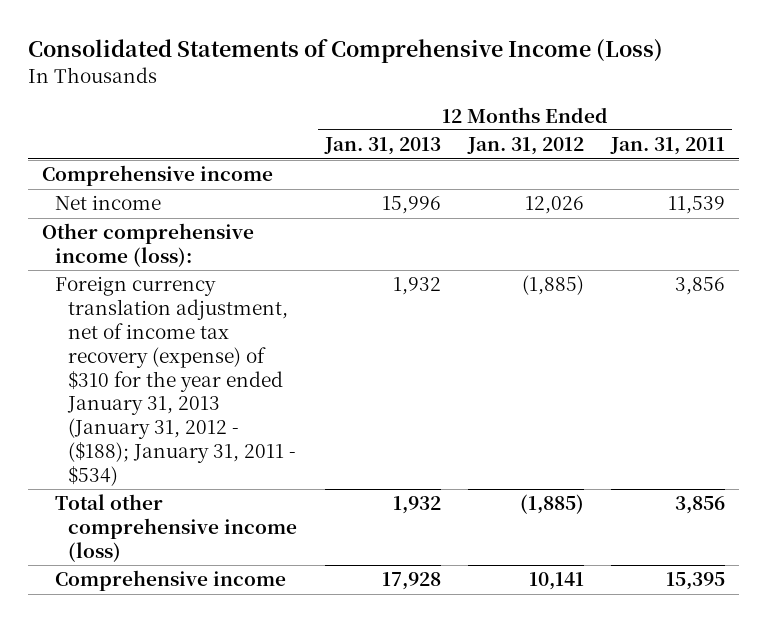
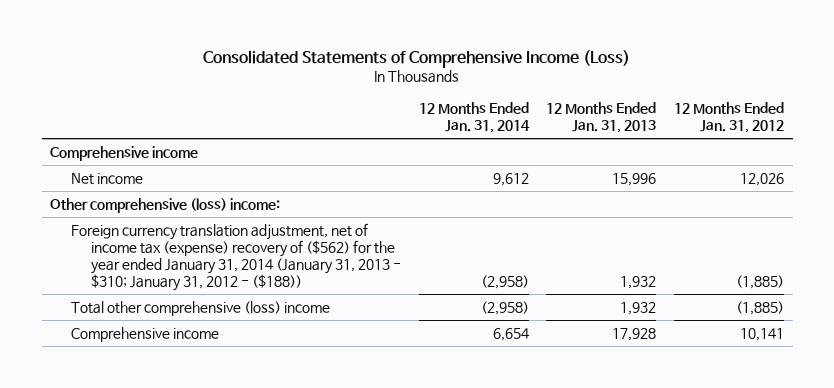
- | 12 Months Ended Jan. 31, 2013 | 12 Months Ended Jan. 31, 2012 | 12 Months Ended Jan. 31, 2011
+ | 12 Months Ended Jan. 31, 2014 | 12 Months Ended Jan. 31, 2013 | 12 Months Ended Jan. 31, 2012
- Other comprehensive income (loss):
- Foreign currency translation adjustment, net of income tax recovery (expense) of $310 for the year ended January 31, 2013 (January 31, 2012 - ($188); January 31, 2011 - $534) | 1,932 | (1,885) | 3,856
- Total other comprehensive income (loss) | 1,932 | (1,885) | 3,856
+ Other comprehensive (loss) income:
+ Foreign currency translation adjustment, net of income tax (expense) recovery of ($562) for the year ended January 31, 2014 (January 31, 2013 - $310; January 31, 2012 - ($188)) | (2,958) | 1,932 | (1,885)
+ Total other comprehensive (loss) income | (2,958) | 1,932 | (1,885)

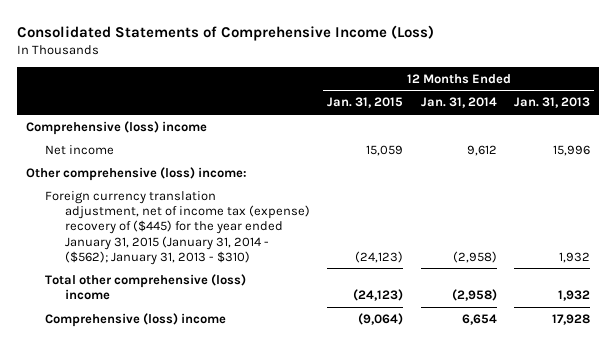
- | 12 Months Ended Jan. 31, 2014 | 12 Months Ended Jan. 31, 2013 | 12 Months Ended Jan. 31, 2012
+ | 12 Months Ended Jan. 31, 2015 | 12 Months Ended Jan. 31, 2014 | 12 Months Ended Jan. 31, 2013
- Comprehensive income
+ Comprehensive (loss) income
- Foreign currency translation adjustment, net of income tax (expense) recovery of ($562) for the year ended January 31, 2014 (January 31, 2013 - $310; January 31, 2012 - ($188)) | (2,958) | 1,932 | (1,885)
+ Foreign currency translation adjustment, net of income tax (expense) recovery of ($445) for the year ended January 31, 2015 (January 31, 2014 - ($562); January 31, 2013 - $310) | (24,123) | (2,958) | 1,932
- Comprehensive income | 6,654 | 17,928 | 10,141
+ Comprehensive (loss) income | (9,064) | 6,654 | 17,928

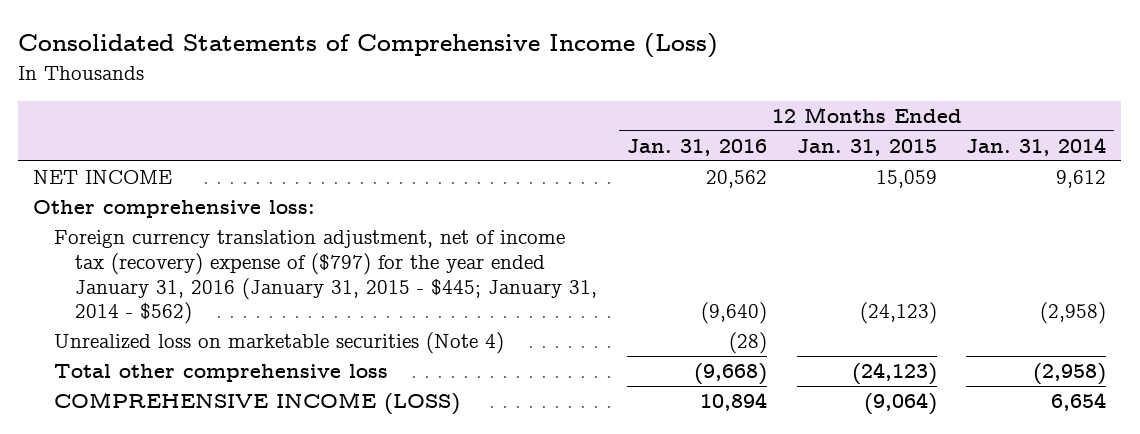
- | 12 Months Ended Jan. 31, 2015 | 12 Months Ended Jan. 31, 2014 | 12 Months Ended Jan. 31, 2013
+ | 12 Months Ended Jan. 31, 2016 | 12 Months Ended Jan. 31, 2015 | 12 Months Ended Jan. 31, 2014
- Comprehensive (loss) income
- Net income | 15,059 | 9,612 | 15,996
- Other comprehensive (loss) income:
- Foreign currency translation adjustment, net of income tax (expense) recovery of ($445) for the year ended January 31, 2015 (January 31, 2014 - ($562); January 31, 2013 - $310) | (24,123) | (2,958) | 1,932
- Total other comprehensive (loss) income | (24,123) | (2,958) | 1,932
- Comprehensive (loss) income | (9,064) | 6,654 | 17,928
+ NET INCOME | 20,562 | 15,059 | 9,612
+ Other comprehensive loss:
+ Foreign currency translation adjustment, net of income tax (recovery) expense of ($797) for the year ended January 31, 2016 (January 31, 2015 - $445; January 31, 2014 - $562) | (9,640) | (24,123) | (2,958)
+ Unrealized loss on marketable securities (Note 4) | (28) | |
+ Total other comprehensive loss | (9,668) | (24,123) | (2,958)
+ COMPREHENSIVE INCOME (LOSS) | 10,894 | (9,064) | 6,654

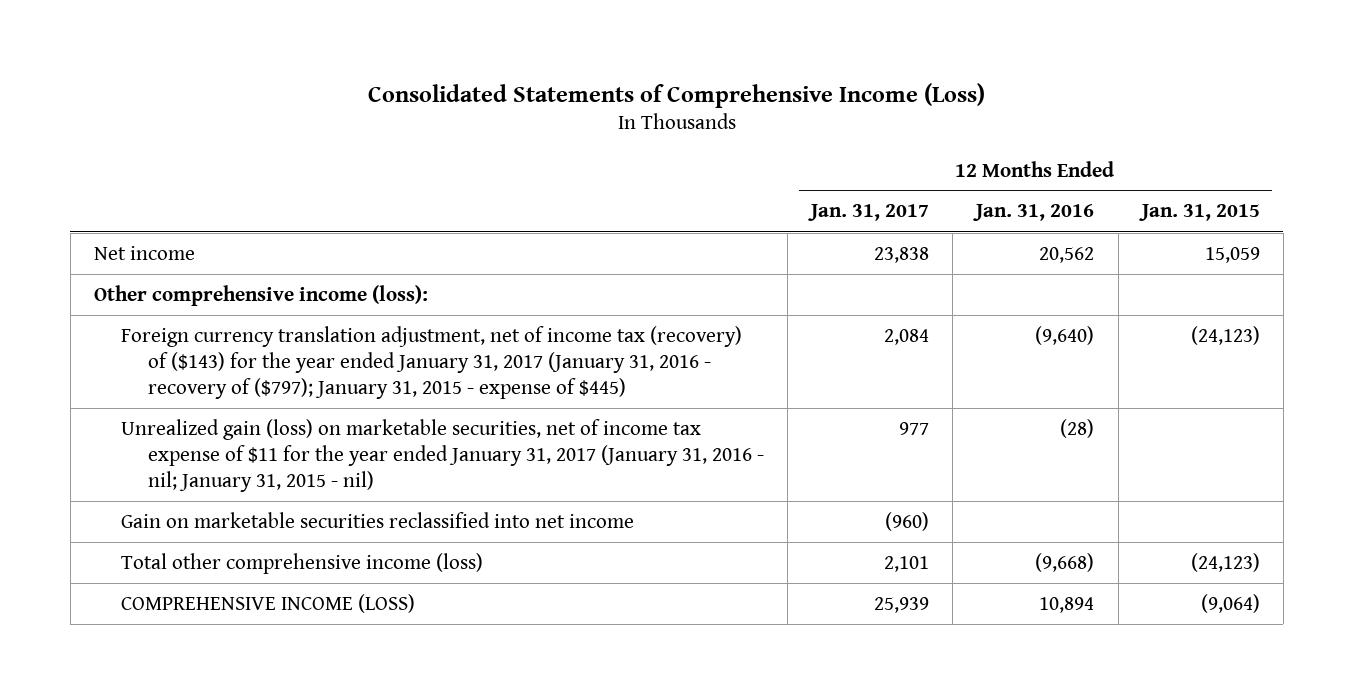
- | 12 Months Ended Jan. 31, 2016 | 12 Months Ended Jan. 31, 2015 | 12 Months Ended Jan. 31, 2014
+ | 12 Months Ended Jan. 31, 2017 | 12 Months Ended Jan. 31, 2016 | 12 Months Ended Jan. 31, 2015
- NET INCOME | 20,562 | 15,059 | 9,612
- Other comprehensive loss:
- Foreign currency translation adjustment, net of income tax (recovery) expense of ($797) for the year ended January 31, 2016 (January 31, 2015 - $445; January 31, 2014 - $562) | (9,640) | (24,123) | (2,958)
- Unrealized loss on marketable securities (Note 4) | (28) | |
- Total other comprehensive loss | (9,668) | (24,123) | (2,958)
+ Net income | 23,838 | 20,562 | 15,059
+ Other comprehensive income (loss):
+ Foreign currency translation adjustment, net of income tax (recovery) of ($143) for the year ended January 31, 2017 (January 31, 2016 - recovery of ($797); January 31, 2015 - expense of $445) | 2,084 | (9,640) | (24,123)
+ Unrealized gain (loss) on marketable securities, net of income tax expense of $11 for the year ended January 31, 2017 (January 31, 2016 - nil; January 31, 2015 - nil) | 977 | (28) |
+ Gain on marketable securities reclassified into net income | (960) | |
+ Total other comprehensive income (loss) | 2,101 | (9,668) | (24,123)

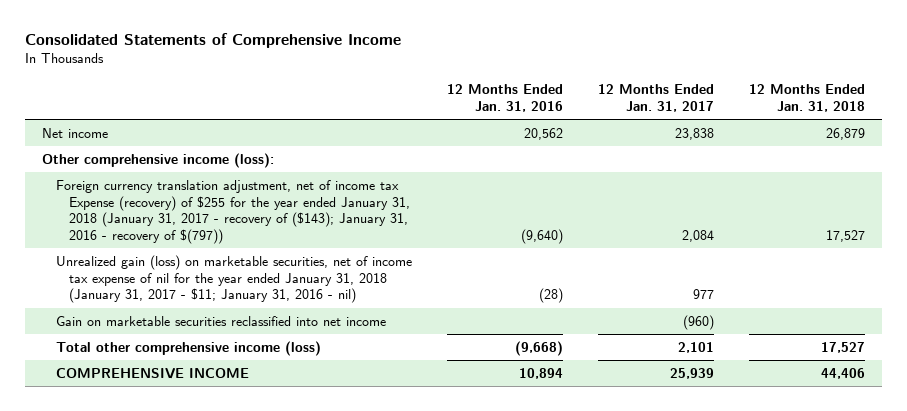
- Consolidated Statements of Comprehensive Income (Loss)
+ Consolidated Statements of Comprehensive Income
- | 12 Months Ended Jan. 31, 2017 | 12 Months Ended Jan. 31, 2016 | 12 Months Ended Jan. 31, 2015
+ | 12 Months Ended Jan. 31, 2016 | 12 Months Ended Jan. 31, 2017 | 12 Months Ended Jan. 31, 2018
- Foreign currency translation adjustment, net of income tax (recovery) of ($143) for the year ended January 31, 2017 (January 31, 2016 - recovery of ($797); January 31, 2015 - expense of $445) | 2,084 | (9,640) | (24,123)
- Unrealized gain (loss) on marketable securities, net of income tax expense of $11 for the year ended January 31, 2017 (January 31, 2016 - nil; January 31, 2015 - nil) | 977 | (28) |
+ Foreign currency translation adjustment, net of income tax Expense (recovery) of $255 for the year ended January 31, 2018 (January 31, 2017 - recovery of ($143); January 31, 2016 - recovery of $(797)) | (9,640) | 2,084 | 17,527
+ Unrealized gain (loss) on marketable securities, net of income tax expense of nil for the year ended January 31, 2018 (January 31, 2017 - $11; January 31, 2016 - nil) | (28) | 977 |
- COMPREHENSIVE INCOME (LOSS) | 25,939 | 10,894 | (9,064)
+ COMPREHENSIVE INCOME | 10,894 | 25,939 | 44,406

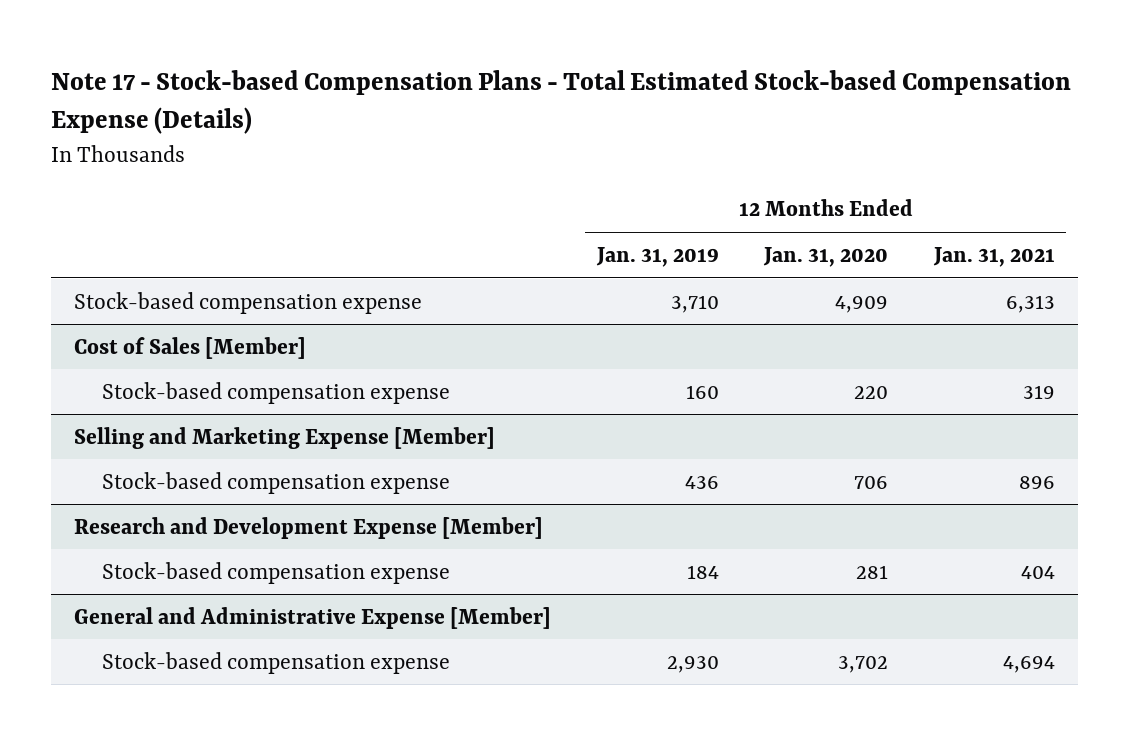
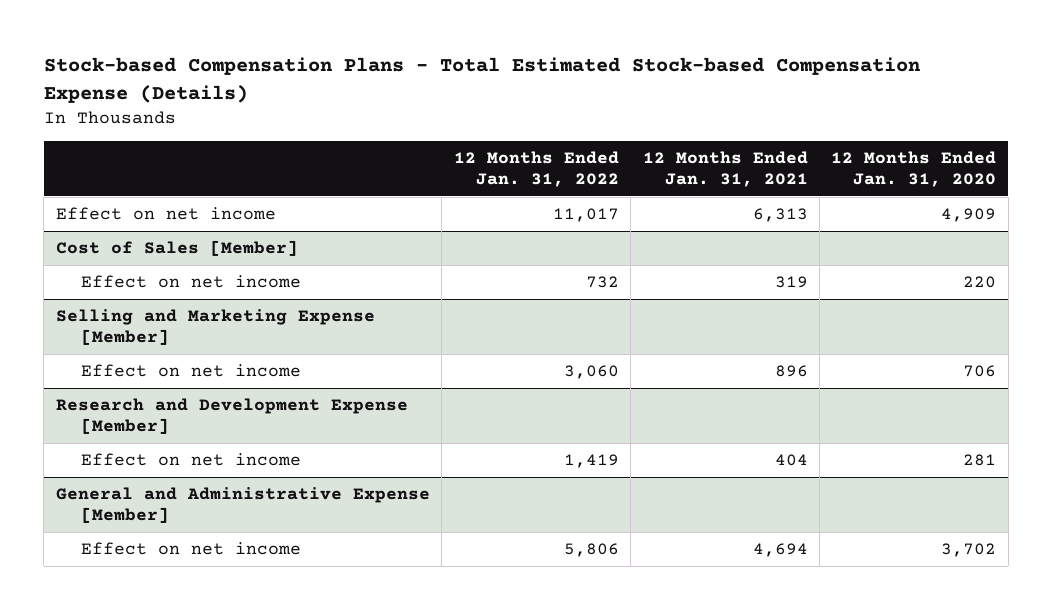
- Note 17 - Stock-based Compensation Plans - Total Estimated Stock-based Compensation Expense (Details)
+ Stock-based Compensation Plans - Total Estimated Stock-based Compensation Expense (Details)
- | 12 Months Ended Jan. 31, 2019 | 12 Months Ended Jan. 31, 2020 | 12 Months Ended Jan. 31, 2021
+ | 12 Months Ended Jan. 31, 2022 | 12 Months Ended Jan. 31, 2021 | 12 Months Ended Jan. 31, 2020
- Stock-based compensation expense | 3,710 | 4,909 | 6,313
+ Effect on net income | 11,017 | 6,313 | 4,909
@ Cost of Sales [Member]
- Stock-based compensation expense | 160 | 220 | 319
+ Effect on net income | 732 | 319 | 220
@ Selling and Marketing Expense [Member]
- Stock-based compensation expense | 436 | 706 | 896
+ Effect on net income | 3,060 | 896 | 706
@ Research and Development Expense [Member]
- Stock-based compensation expense | 184 | 281 | 404
+ Effect on net income | 1,419 | 404 | 281
@ General and Administrative Expense [Member]
- Stock-based compensation expense | 2,930 | 3,702 | 4,694
+ Effect on net income | 5,806 | 4,694 | 3,702

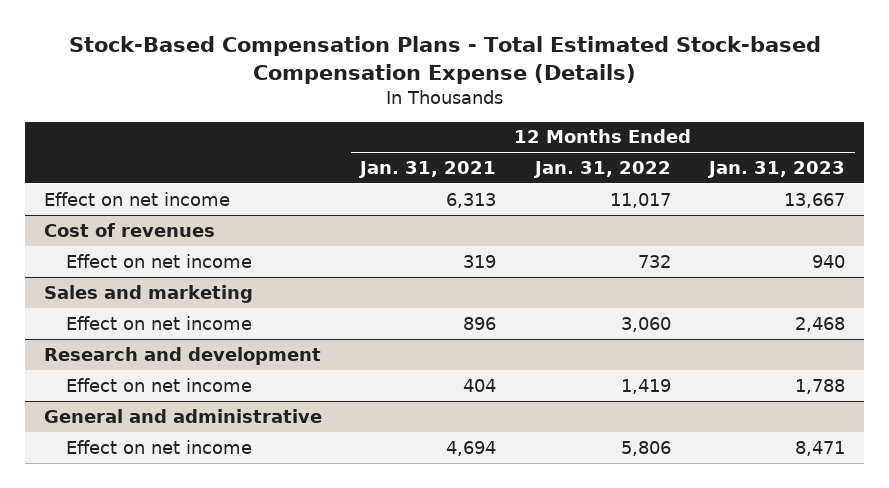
- Stock-based Compensation Plans - Total Estimated Stock-based Compensation Expense (Details)
+ Stock-Based Compensation Plans - Total Estimated Stock-based Compensation Expense (Details)
- | 12 Months Ended Jan. 31, 2022 | 12 Months Ended Jan. 31, 2021 | 12 Months Ended Jan. 31, 2020
+ | 12 Months Ended Jan. 31, 2021 | 12 Months Ended Jan. 31, 2022 | 12 Months Ended Jan. 31, 2023
- Cost of Sales [Member]
+ Cost of revenues
- Selling and Marketing Expense [Member]
+ Sales and marketing
- Research and Development Expense [Member]
+ Research and development
- General and Administrative Expense [Member]
+ General and administrative

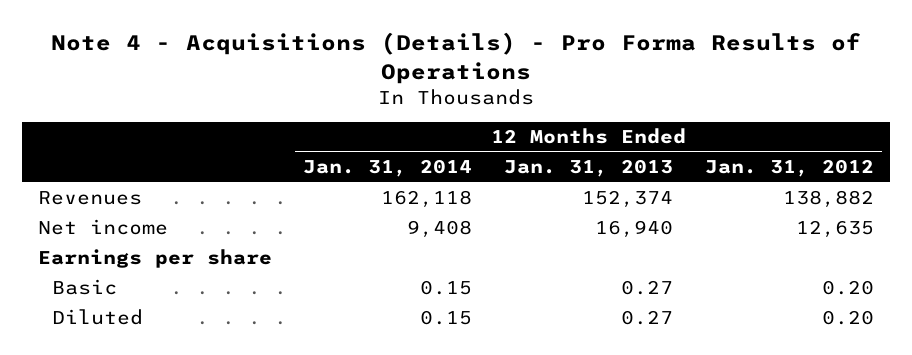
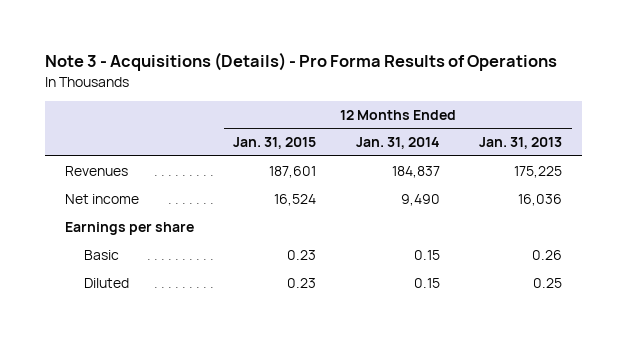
- Note 4 - Acquisitions (Details) - Pro Forma Results of Operations
+ Note 3 - Acquisitions (Details) - Pro Forma Results of Operations
- | 12 Months Ended Jan. 31, 2014 | 12 Months Ended Jan. 31, 2013 | 12 Months Ended Jan. 31, 2012
+ | 12 Months Ended Jan. 31, 2015 | 12 Months Ended Jan. 31, 2014 | 12 Months Ended Jan. 31, 2013
- Revenues | 162,118 | 152,374 | 138,882
- Net income | 9,408 | 16,940 | 12,635
+ Revenues | 187,601 | 184,837 | 175,225
+ Net income | 16,524 | 9,490 | 16,036
- Basic | 0.15 | 0.27 | 0.20
- Diluted | 0.15 | 0.27 | 0.20
+ Basic | 0.23 | 0.15 | 0.26
+ Diluted | 0.23 | 0.15 | 0.25

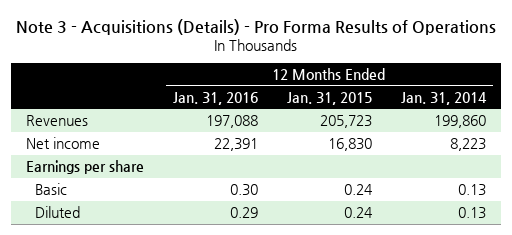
- | 12 Months Ended Jan. 31, 2015 | 12 Months Ended Jan. 31, 2014 | 12 Months Ended Jan. 31, 2013
+ | 12 Months Ended Jan. 31, 2016 | 12 Months Ended Jan. 31, 2015 | 12 Months Ended Jan. 31, 2014
- Revenues | 187,601 | 184,837 | 175,225
- Net income | 16,524 | 9,490 | 16,036
+ Revenues | 197,088 | 205,723 | 199,860
+ Net income | 22,391 | 16,830 | 8,223
- Basic | 0.23 | 0.15 | 0.26
- Diluted | 0.23 | 0.15 | 0.25
+ Basic | 0.30 | 0.24 | 0.13
+ Diluted | 0.29 | 0.24 | 0.13

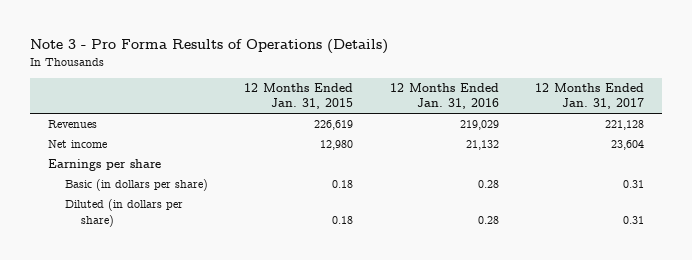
- Note 3 - Acquisitions (Details) - Pro Forma Results of Operations
+ Note 3 - Pro Forma Results of Operations (Details)
- | 12 Months Ended Jan. 31, 2016 | 12 Months Ended Jan. 31, 2015 | 12 Months Ended Jan. 31, 2014
+ | 12 Months Ended Jan. 31, 2015 | 12 Months Ended Jan. 31, 2016 | 12 Months Ended Jan. 31, 2017
- Revenues | 197,088 | 205,723 | 199,860
- Net income | 22,391 | 16,830 | 8,223
+ Revenues | 226,619 | 219,029 | 221,128
+ Net income | 12,980 | 21,132 | 23,604
- Basic | 0.30 | 0.24 | 0.13
- Diluted | 0.29 | 0.24 | 0.13
+ Basic (in dollars per share) | 0.18 | 0.28 | 0.31
+ Diluted (in dollars per share) | 0.18 | 0.28 | 0.31

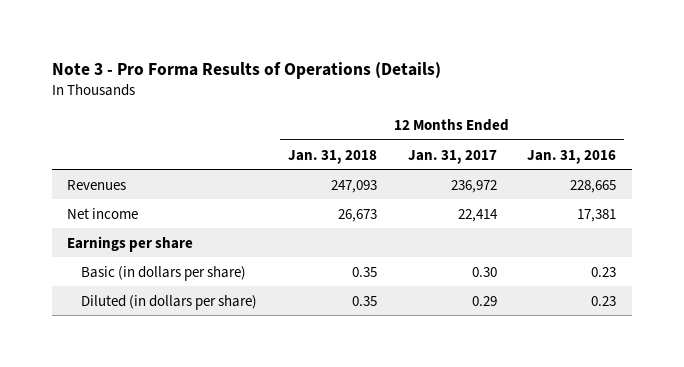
- | 12 Months Ended Jan. 31, 2015 | 12 Months Ended Jan. 31, 2016 | 12 Months Ended Jan. 31, 2017
+ | 12 Months Ended Jan. 31, 2018 | 12 Months Ended Jan. 31, 2017 | 12 Months Ended Jan. 31, 2016
- Revenues | 226,619 | 219,029 | 221,128
- Net income | 12,980 | 21,132 | 23,604
+ Revenues | 247,093 | 236,972 | 228,665
+ Net income | 26,673 | 22,414 | 17,381
- Basic (in dollars per share) | 0.18 | 0.28 | 0.31
- Diluted (in dollars per share) | 0.18 | 0.28 | 0.31
+ Basic (in dollars per share) | 0.35 | 0.30 | 0.23
+ Diluted (in dollars per share) | 0.35 | 0.29 | 0.23

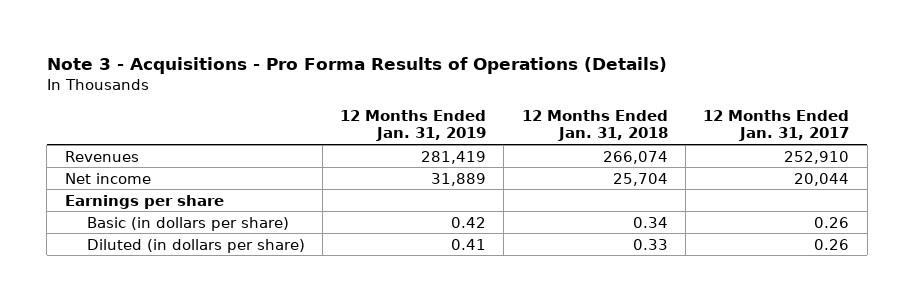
- Note 3 - Pro Forma Results of Operations (Details)
+ Note 3 - Acquisitions - Pro Forma Results of Operations (Details)
- | 12 Months Ended Jan. 31, 2018 | 12 Months Ended Jan. 31, 2017 | 12 Months Ended Jan. 31, 2016
+ | 12 Months Ended Jan. 31, 2019 | 12 Months Ended Jan. 31, 2018 | 12 Months Ended Jan. 31, 2017
- Revenues | 247,093 | 236,972 | 228,665
- Net income | 26,673 | 22,414 | 17,381
+ Revenues | 281,419 | 266,074 | 252,910
+ Net income | 31,889 | 25,704 | 20,044
- Basic (in dollars per share) | 0.35 | 0.30 | 0.23
- Diluted (in dollars per share) | 0.35 | 0.29 | 0.23
+ Basic (in dollars per share) | 0.42 | 0.34 | 0.26
+ Diluted (in dollars per share) | 0.41 | 0.33 | 0.26

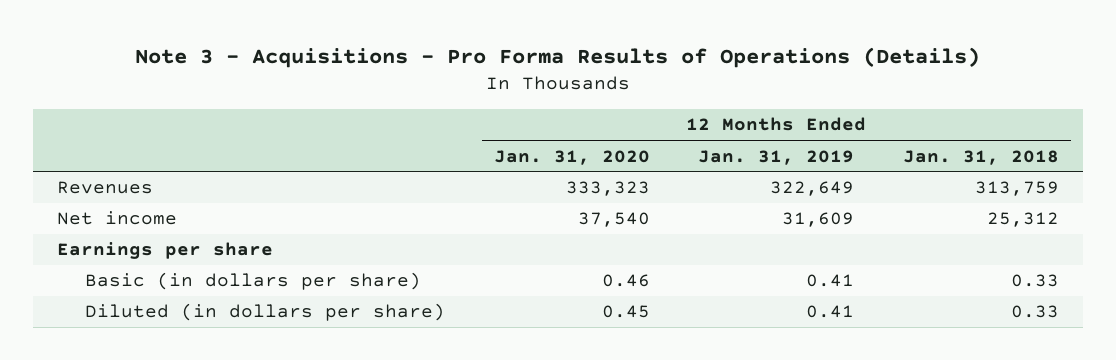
- | 12 Months Ended Jan. 31, 2019 | 12 Months Ended Jan. 31, 2018 | 12 Months Ended Jan. 31, 2017
+ | 12 Months Ended Jan. 31, 2020 | 12 Months Ended Jan. 31, 2019 | 12 Months Ended Jan. 31, 2018
- Revenues | 281,419 | 266,074 | 252,910
- Net income | 31,889 | 25,704 | 20,044
+ Revenues | 333,323 | 322,649 | 313,759
+ Net income | 37,540 | 31,609 | 25,312
- Basic (in dollars per share) | 0.42 | 0.34 | 0.26
+ Basic (in dollars per share) | 0.46 | 0.41 | 0.33

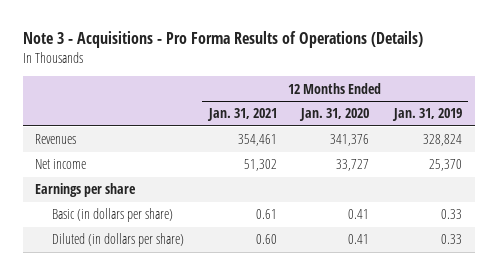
- | 12 Months Ended Jan. 31, 2020 | 12 Months Ended Jan. 31, 2019 | 12 Months Ended Jan. 31, 2018
+ | 12 Months Ended Jan. 31, 2021 | 12 Months Ended Jan. 31, 2020 | 12 Months Ended Jan. 31, 2019
- Revenues | 333,323 | 322,649 | 313,759
- Net income | 37,540 | 31,609 | 25,312
+ Revenues | 354,461 | 341,376 | 328,824
+ Net income | 51,302 | 33,727 | 25,370
- Basic (in dollars per share) | 0.46 | 0.41 | 0.33
- Diluted (in dollars per share) | 0.45 | 0.41 | 0.33
+ Basic (in dollars per share) | 0.61 | 0.41 | 0.33
+ Diluted (in dollars per share) | 0.60 | 0.41 | 0.33

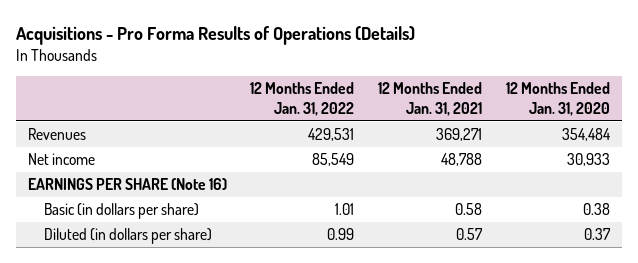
- Note 3 - Acquisitions - Pro Forma Results of Operations (Details)
+ Acquisitions - Pro Forma Results of Operations (Details)
- | 12 Months Ended Jan. 31, 2021 | 12 Months Ended Jan. 31, 2020 | 12 Months Ended Jan. 31, 2019
+ | 12 Months Ended Jan. 31, 2022 | 12 Months Ended Jan. 31, 2021 | 12 Months Ended Jan. 31, 2020
- Revenues | 354,461 | 341,376 | 328,824
- Net income | 51,302 | 33,727 | 25,370
- Earnings per share
- Basic (in dollars per share) | 0.61 | 0.41 | 0.33
- Diluted (in dollars per share) | 0.60 | 0.41 | 0.33
+ Revenues | 429,531 | 369,271 | 354,484
+ Net income | 85,549 | 48,788 | 30,933
+ EARNINGS PER SHARE (Note 16)
+ Basic (in dollars per share) | 1.01 | 0.58 | 0.38
+ Diluted (in dollars per share) | 0.99 | 0.57 | 0.37

